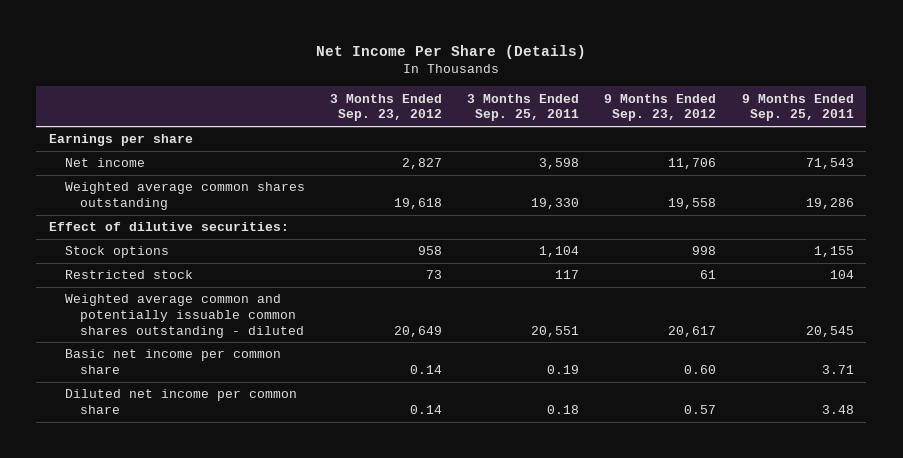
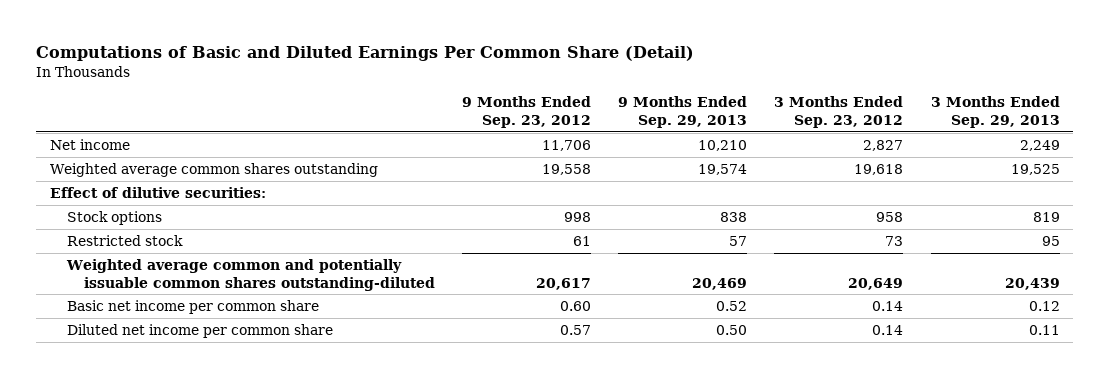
- Net Income Per Share (Details)
+ Computations of Basic and Diluted Earnings Per Common Share (Detail)
- | 3 Months Ended Sep. 23, 2012 | 3 Months Ended Sep. 25, 2011 | 9 Months Ended Sep. 23, 2012 | 9 Months Ended Sep. 25, 2011
+ | 9 Months Ended Sep. 23, 2012 | 9 Months Ended Sep. 29, 2013 | 3 Months Ended Sep. 23, 2012 | 3 Months Ended Sep. 29, 2013
- Earnings per share
- Weighted average common and potentially issuable common shares outstanding - diluted | 20,649 | 20,551 | 20,617 | 20,545
+ Weighted average common and potentially issuable common shares outstanding-diluted | 20,617 | 20,469 | 20,649 | 20,439

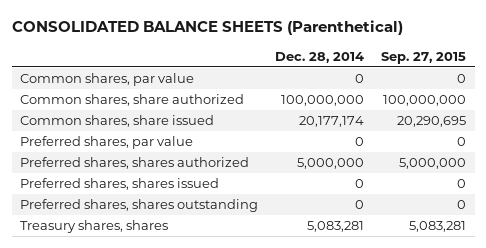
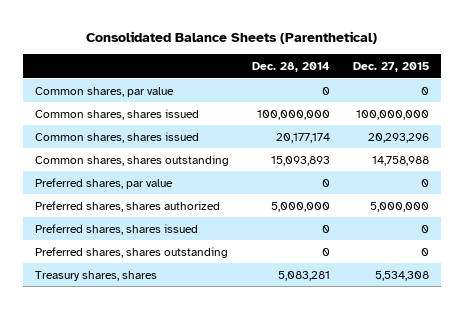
- CONSOLIDATED BALANCE SHEETS (Parenthetical)
+ Consolidated Balance Sheets (Parenthetical)
- | Dec. 28, 2014 | Sep. 27, 2015
+ | Dec. 28, 2014 | Dec. 27, 2015
- Common shares, share authorized | 100,000,000 | 100,000,000
- Common shares, share issued | 20,177,174 | 20,290,695
+ Common shares, shares issued | 100,000,000 | 100,000,000
+ Common shares, shares issued | 20,177,174 | 20,293,296
+ Common shares, shares outstanding | 15,093,893 | 14,758,988

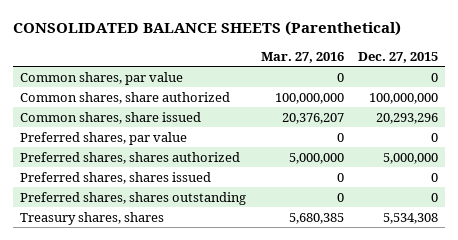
- Consolidated Balance Sheets (Parenthetical)
+ CONSOLIDATED BALANCE SHEETS (Parenthetical)
- | Dec. 28, 2014 | Dec. 27, 2015
+ | Mar. 27, 2016 | Dec. 27, 2015
- Common shares, shares issued | 100,000,000 | 100,000,000
- Common shares, shares issued | 20,177,174 | 20,293,296
- Common shares, shares outstanding | 15,093,893 | 14,758,988
+ Common shares, share authorized | 100,000,000 | 100,000,000
+ Common shares, share issued | 20,376,207 | 20,293,296

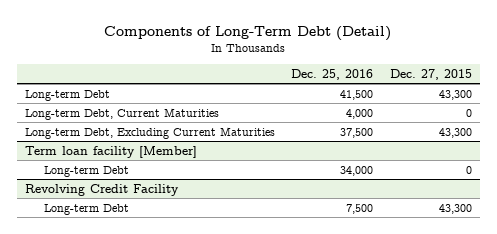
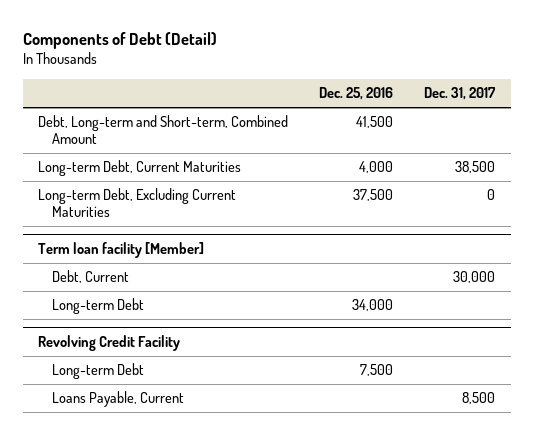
- Components of Long-Term Debt (Detail)
+ Components of Debt (Detail)
- | Dec. 25, 2016 | Dec. 27, 2015
+ | Dec. 25, 2016 | Dec. 31, 2017
- Long-term Debt | 41,500 | 43,300
+ Debt, Long-term and Short-term, Combined Amount | 41,500 |
@ Term loan facility [Member]
+ Debt, Current | | 30,000
@ Revolving Credit Facility
+ Loans Payable, Current | | 8,500

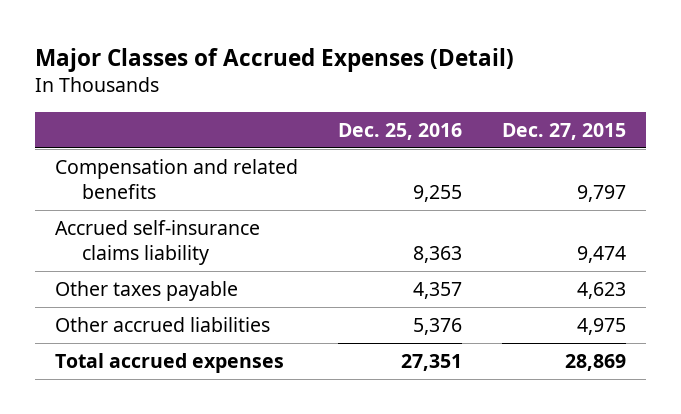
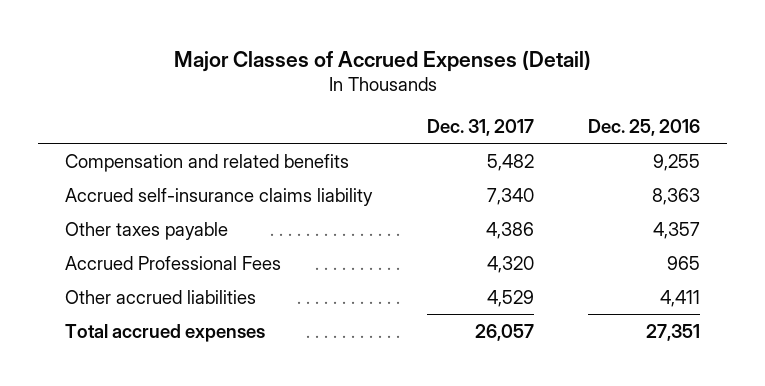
- | Dec. 25, 2016 | Dec. 27, 2015
+ | Dec. 31, 2017 | Dec. 25, 2016
- Other accrued liabilities | 5,376 | 4,975
+ Accrued Professional Fees | 4,320 | 965
+ Other accrued liabilities | 4,529 | 4,411

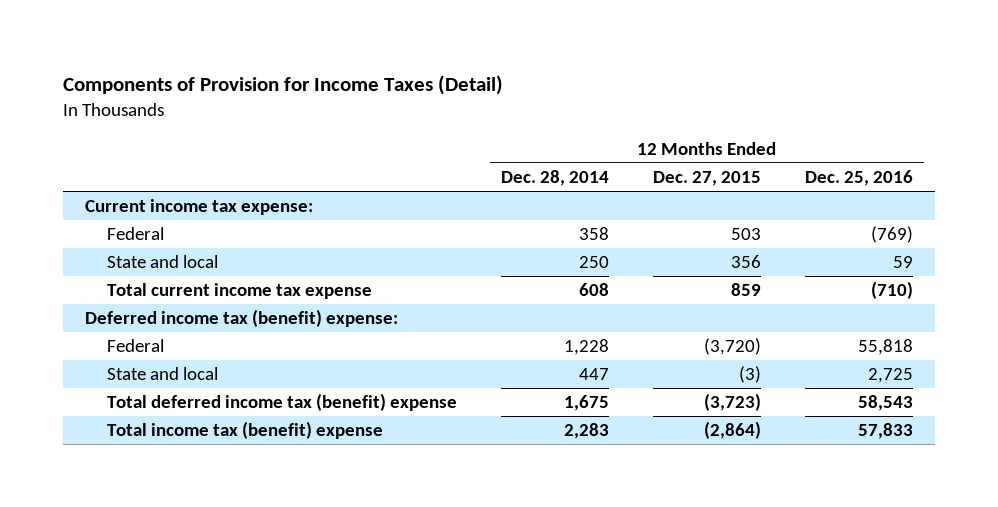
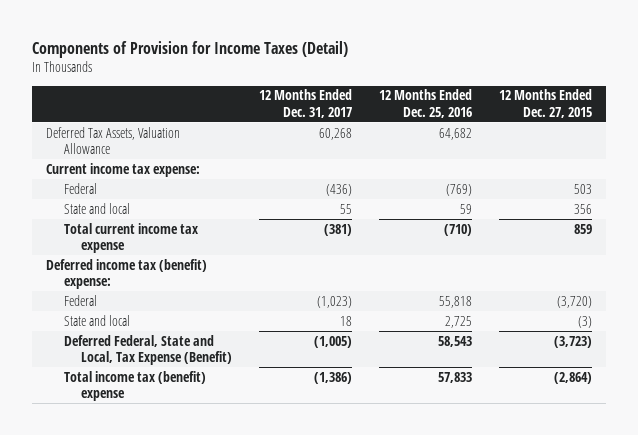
- | 12 Months Ended Dec. 28, 2014 | 12 Months Ended Dec. 27, 2015 | 12 Months Ended Dec. 25, 2016
+ | 12 Months Ended Dec. 31, 2017 | 12 Months Ended Dec. 25, 2016 | 12 Months Ended Dec. 27, 2015
+ Deferred Tax Assets, Valuation Allowance | 60,268 | 64,682 |
- Total deferred income tax (benefit) expense | 1,675 | (3,723) | 58,543
+ Deferred Federal, State and Local, Tax Expense (Benefit) | (1,005) | 58,543 | (3,723)

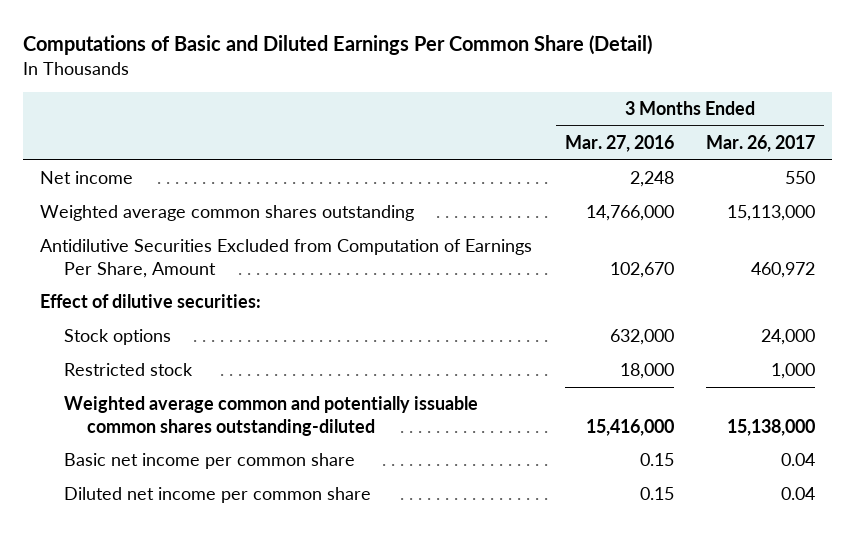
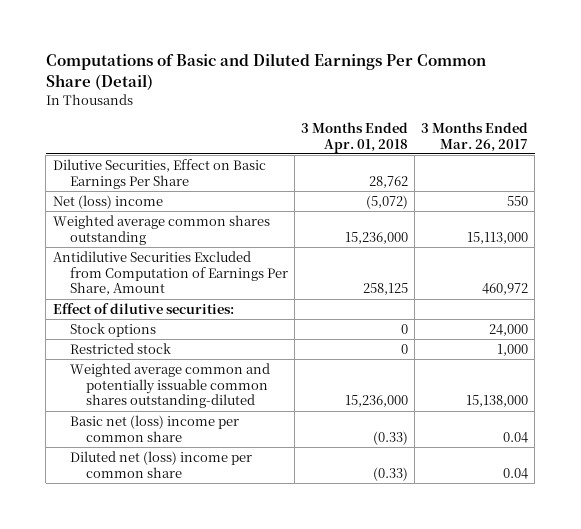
- | 3 Months Ended Mar. 27, 2016 | 3 Months Ended Mar. 26, 2017
+ | 3 Months Ended Apr. 01, 2018 | 3 Months Ended Mar. 26, 2017
- Net income | 2,248 | 550
+ Dilutive Securities, Effect on Basic Earnings Per Share | 28,762 |
+ Net (loss) income | (5,072) | 550
- Basic net income per common share | 0.15 | 0.04
- Diluted net income per common share | 0.15 | 0.04
+ Basic net (loss) income per common share | (0.33) | 0.04
+ Diluted net (loss) income per common share | (0.33) | 0.04

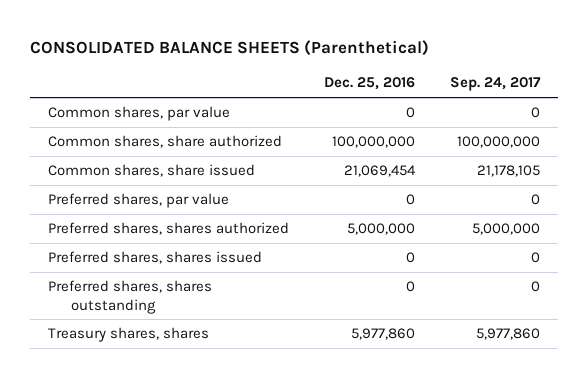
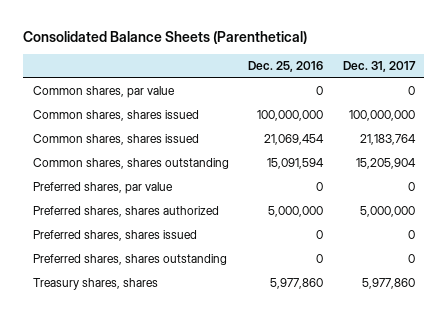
- CONSOLIDATED BALANCE SHEETS (Parenthetical)
+ Consolidated Balance Sheets (Parenthetical)
- | Dec. 25, 2016 | Sep. 24, 2017
+ | Dec. 25, 2016 | Dec. 31, 2017
- Common shares, share authorized | 100,000,000 | 100,000,000
- Common shares, share issued | 21,069,454 | 21,178,105
+ Common shares, shares issued | 100,000,000 | 100,000,000
+ Common shares, shares issued | 21,069,454 | 21,183,764
+ Common shares, shares outstanding | 15,091,594 | 15,205,904

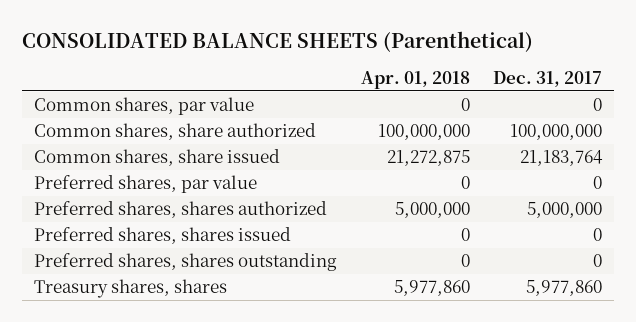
- Consolidated Balance Sheets (Parenthetical)
+ CONSOLIDATED BALANCE SHEETS (Parenthetical)
- | Dec. 25, 2016 | Dec. 31, 2017
+ | Apr. 01, 2018 | Dec. 31, 2017
- Common shares, shares issued | 100,000,000 | 100,000,000
- Common shares, shares issued | 21,069,454 | 21,183,764
- Common shares, shares outstanding | 15,091,594 | 15,205,904
+ Common shares, share authorized | 100,000,000 | 100,000,000
+ Common shares, share issued | 21,272,875 | 21,183,764

